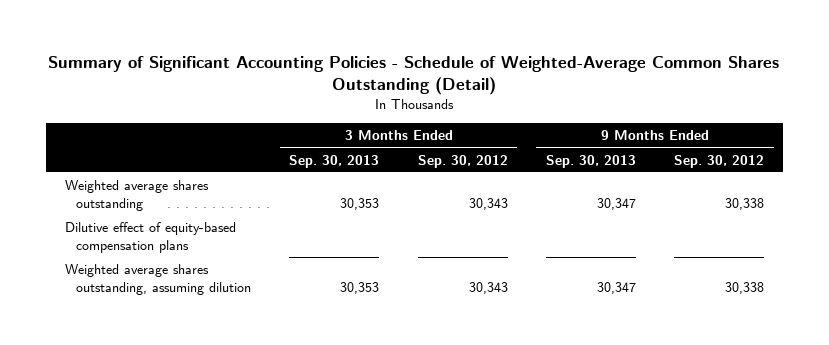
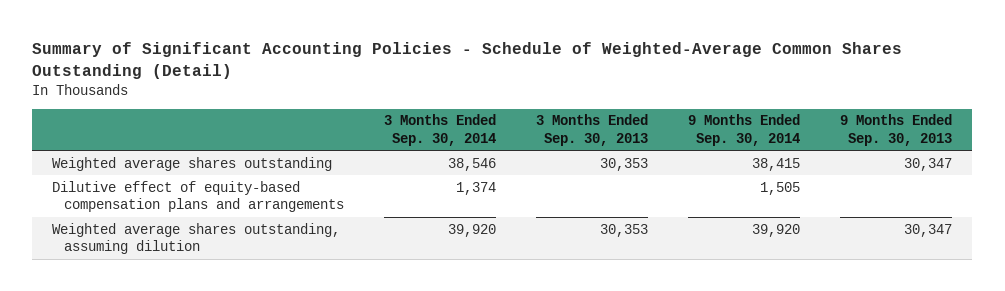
- | 3 Months Ended Sep. 30, 2013 | 3 Months Ended Sep. 30, 2012 | 9 Months Ended Sep. 30, 2013 | 9 Months Ended Sep. 30, 2012
+ | 3 Months Ended Sep. 30, 2014 | 3 Months Ended Sep. 30, 2013 | 9 Months Ended Sep. 30, 2014 | 9 Months Ended Sep. 30, 2013
- Dilutive effect of equity-based compensation plans
+ Dilutive effect of equity-based compensation plans and arrangements | 1,374 | | 1,505 |

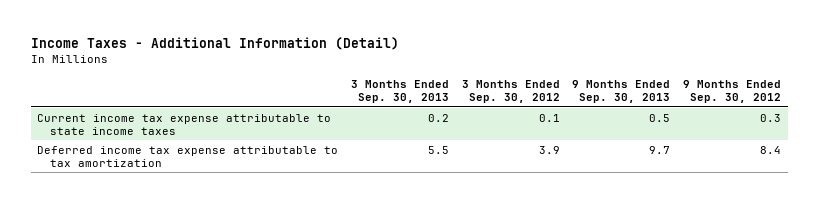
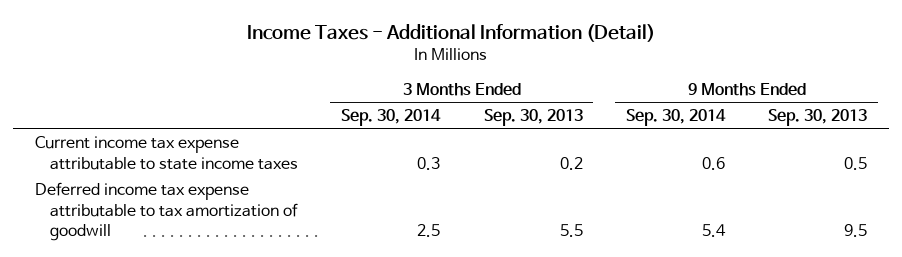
- | 3 Months Ended Sep. 30, 2013 | 3 Months Ended Sep. 30, 2012 | 9 Months Ended Sep. 30, 2013 | 9 Months Ended Sep. 30, 2012
+ | 3 Months Ended Sep. 30, 2014 | 3 Months Ended Sep. 30, 2013 | 9 Months Ended Sep. 30, 2014 | 9 Months Ended Sep. 30, 2013
- Deferred income tax expense attributable to tax amortization | 5.5 | 3.9 | 9.7 | 8.4
+ Deferred income tax expense attributable to tax amortization of goodwill | 2.5 | 5.5 | 5.4 | 9.5

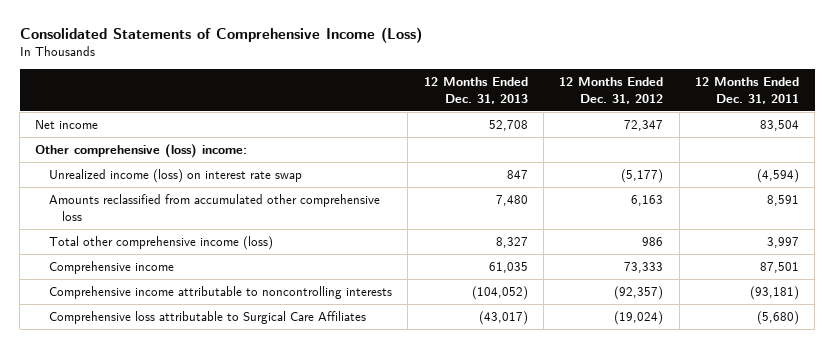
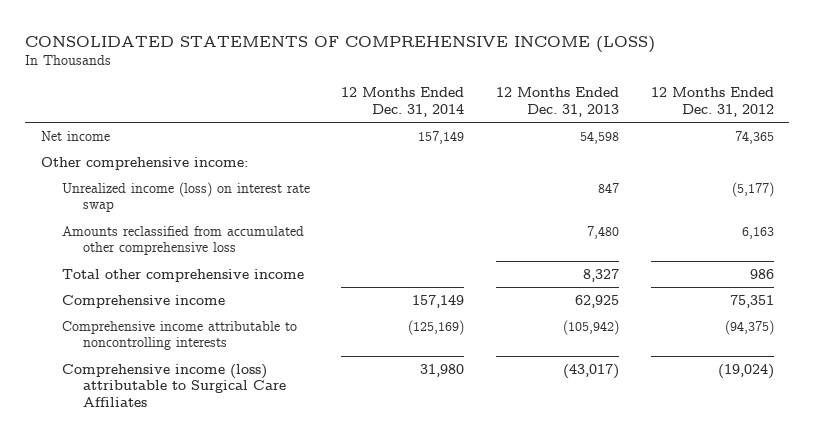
- Consolidated Statements of Comprehensive Income (Loss)
+ CONSOLIDATED STATEMENTS OF COMPREHENSIVE INCOME (LOSS)
- | 12 Months Ended Dec. 31, 2013 | 12 Months Ended Dec. 31, 2012 | 12 Months Ended Dec. 31, 2011
+ | 12 Months Ended Dec. 31, 2014 | 12 Months Ended Dec. 31, 2013 | 12 Months Ended Dec. 31, 2012
- Net income | 52,708 | 72,347 | 83,504
- Other comprehensive (loss) income:
+ Net income | 157,149 | 54,598 | 74,365
+ Other comprehensive income:
- Total other comprehensive income (loss) | 8,327 | 986 | 3,997
- Comprehensive income | 61,035 | 73,333 | 87,501
- Comprehensive income attributable to noncontrolling interests | (104,052) | (92,357) | (93,181)
- Comprehensive loss attributable to Surgical Care Affiliates | (43,017) | (19,024) | (5,680)
+ Total other comprehensive income | | 8,327 | 986
+ Comprehensive income | 157,149 | 62,925 | 75,351
+ Comprehensive income attributable to noncontrolling interests | (125,169) | (105,942) | (94,375)
+ Comprehensive income (loss) attributable to Surgical Care Affiliates | 31,980 | (43,017) | (19,024)

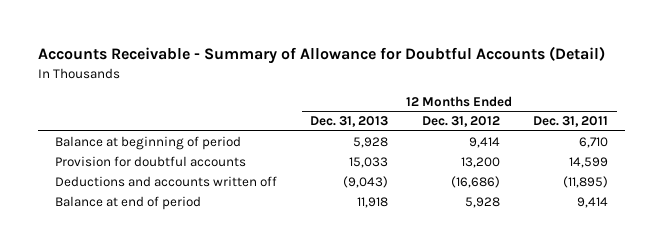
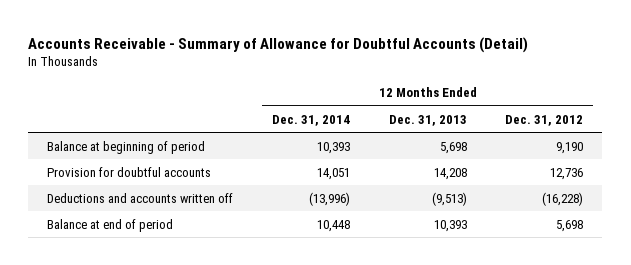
- | 12 Months Ended Dec. 31, 2013 | 12 Months Ended Dec. 31, 2012 | 12 Months Ended Dec. 31, 2011
+ | 12 Months Ended Dec. 31, 2014 | 12 Months Ended Dec. 31, 2013 | 12 Months Ended Dec. 31, 2012
- Balance at beginning of period | 5,928 | 9,414 | 6,710
- Provision for doubtful accounts | 15,033 | 13,200 | 14,599
- Deductions and accounts written off | (9,043) | (16,686) | (11,895)
- Balance at end of period | 11,918 | 5,928 | 9,414
+ Balance at beginning of period | 10,393 | 5,698 | 9,190
+ Provision for doubtful accounts | 14,051 | 14,208 | 12,736
+ Deductions and accounts written off | (13,996) | (9,513) | (16,228)
+ Balance at end of period | 10,448 | 10,393 | 5,698

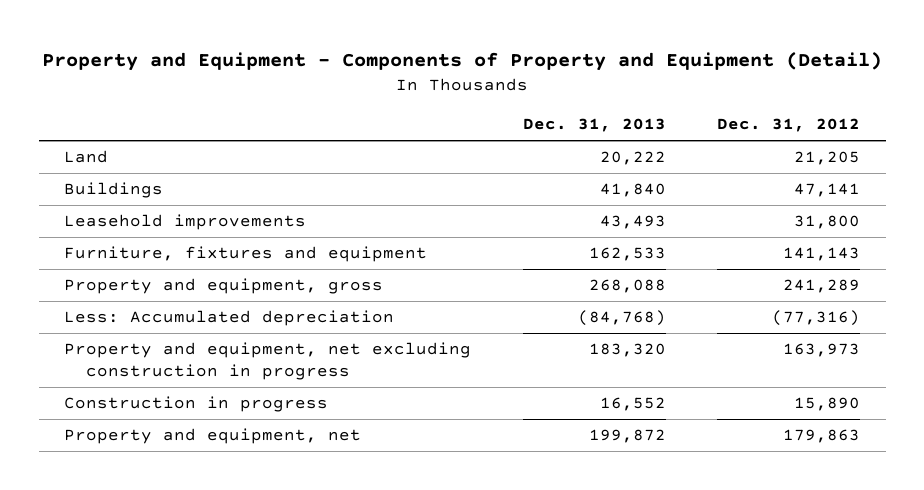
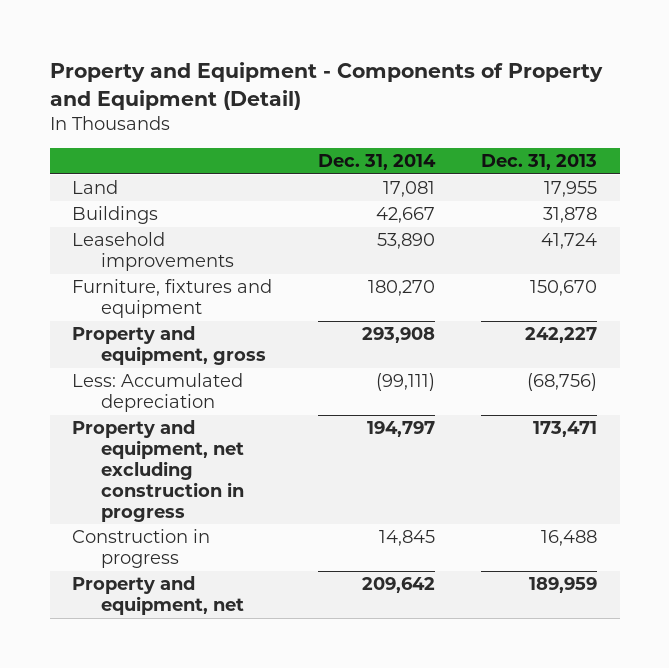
- | Dec. 31, 2013 | Dec. 31, 2012
+ | Dec. 31, 2014 | Dec. 31, 2013
- Land | 20,222 | 21,205
- Buildings | 41,840 | 47,141
- Leasehold improvements | 43,493 | 31,800
- Furniture, fixtures and equipment | 162,533 | 141,143
- Property and equipment, gross | 268,088 | 241,289
- Less: Accumulated depreciation | (84,768) | (77,316)
- Property and equipment, net excluding construction in progress | 183,320 | 163,973
- Construction in progress | 16,552 | 15,890
- Property and equipment, net | 199,872 | 179,863
+ Land | 17,081 | 17,955
+ Buildings | 42,667 | 31,878
+ Leasehold improvements | 53,890 | 41,724
+ Furniture, fixtures and equipment | 180,270 | 150,670
+ Property and equipment, gross | 293,908 | 242,227
+ Less: Accumulated depreciation | (99,111) | (68,756)
+ Property and equipment, net excluding construction in progress | 194,797 | 173,471
+ Construction in progress | 14,845 | 16,488
+ Property and equipment, net | 209,642 | 189,959

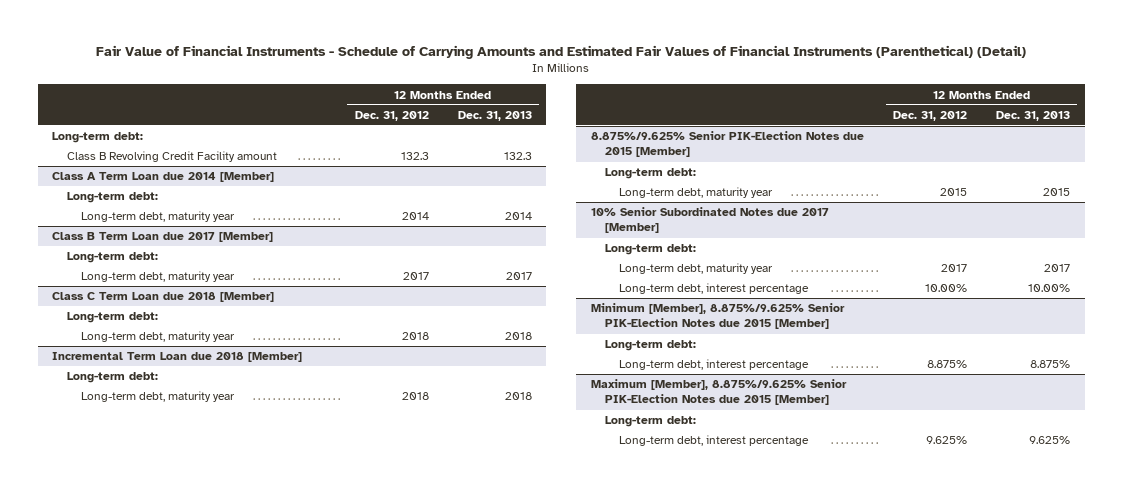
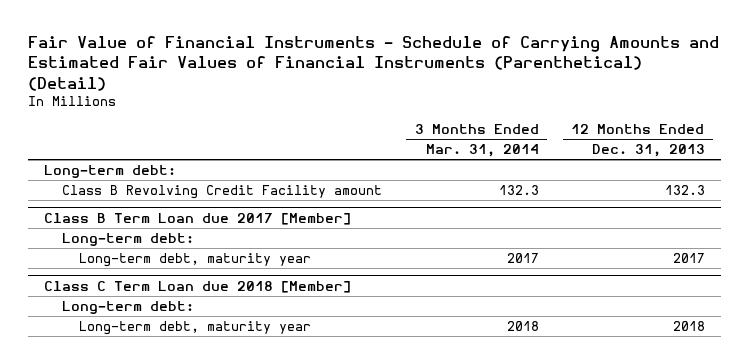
- | 12 Months Ended Dec. 31, 2012 | 12 Months Ended Dec. 31, 2013
+ | 3 Months Ended Mar. 31, 2014 | 12 Months Ended Dec. 31, 2013
- Class A Term Loan due 2014 [Member]
- Long-term debt:
- Long-term debt, maturity year | 2014 | 2014
- Incremental Term Loan due 2018 [Member]
- Long-term debt:
- Long-term debt, maturity year | 2018 | 2018
- 8.875%/9.625% Senior PIK-Election Notes due 2015 [Member]
- Long-term debt:
- Long-term debt, maturity year | 2015 | 2015
- 10% Senior Subordinated Notes due 2017 [Member]
- Long-term debt:
- Long-term debt, maturity year | 2017 | 2017
- Long-term debt, interest percentage | 10.00% | 10.00%
- Minimum [Member], 8.875%/9.625% Senior PIK-Election Notes due 2015 [Member]
- Long-term debt:
- Long-term debt, interest percentage | 8.875% | 8.875%
- Maximum [Member], 8.875%/9.625% Senior PIK-Election Notes due 2015 [Member]
- Long-term debt:
- Long-term debt, interest percentage | 9.625% | 9.625%

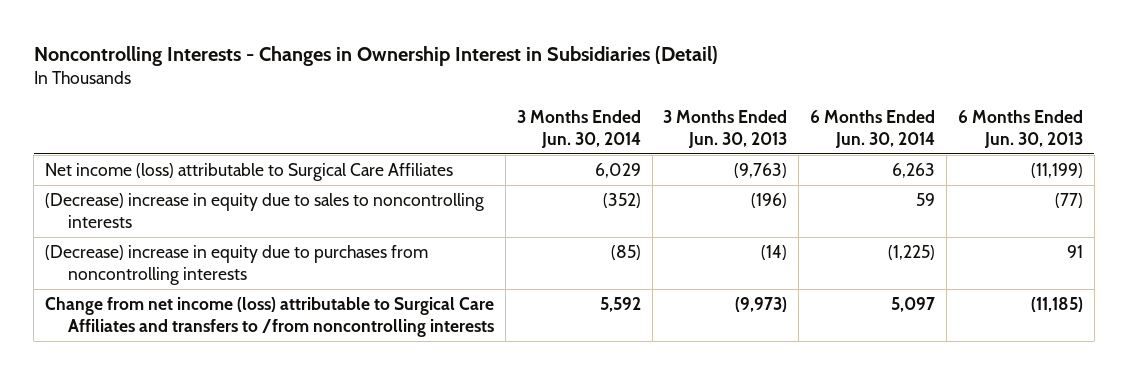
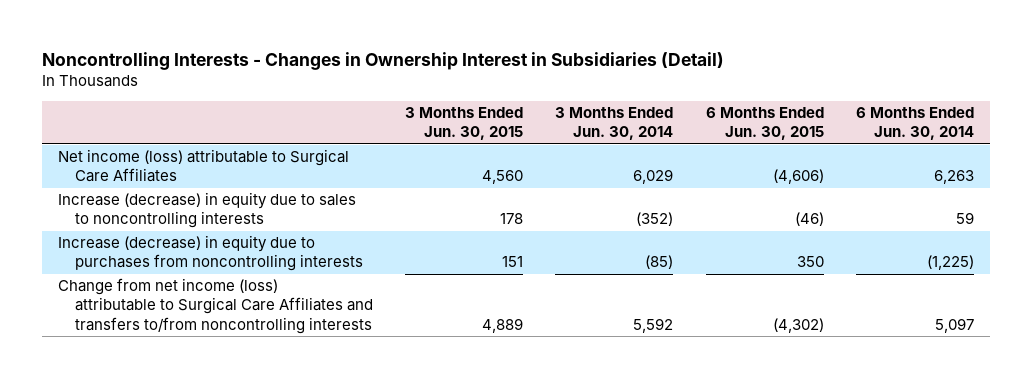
- | 3 Months Ended Jun. 30, 2014 | 3 Months Ended Jun. 30, 2013 | 6 Months Ended Jun. 30, 2014 | 6 Months Ended Jun. 30, 2013
+ | 3 Months Ended Jun. 30, 2015 | 3 Months Ended Jun. 30, 2014 | 6 Months Ended Jun. 30, 2015 | 6 Months Ended Jun. 30, 2014
- (Decrease) increase in equity due to sales to noncontrolling interests | (352) | (196) | 59 | (77)
- (Decrease) increase in equity due to purchases from noncontrolling interests | (85) | (14) | (1,225) | 91
- Change from net income (loss) attributable to Surgical Care Affiliates and transfers to /from noncontrolling interests | 5,592 | (9,973) | 5,097 | (11,185)
+ Increase (decrease) in equity due to sales to noncontrolling interests | 178 | (352) | (46) | 59
+ Increase (decrease) in equity due to purchases from noncontrolling interests | 151 | (85) | 350 | (1,225)
+ Change from net income (loss) attributable to Surgical Care Affiliates and transfers to/from noncontrolling interests | 4,889 | 5,592 | (4,302) | 5,097

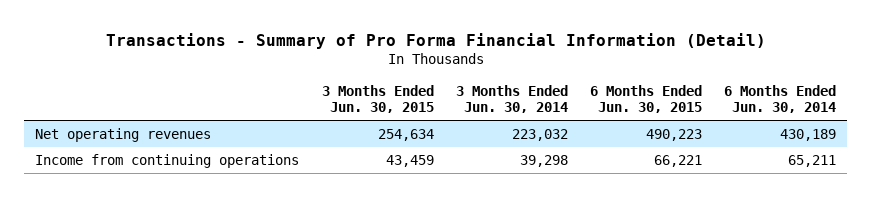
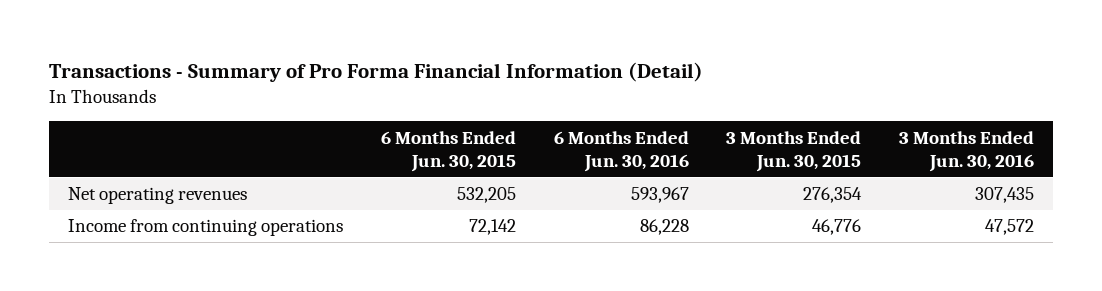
- | 3 Months Ended Jun. 30, 2015 | 3 Months Ended Jun. 30, 2014 | 6 Months Ended Jun. 30, 2015 | 6 Months Ended Jun. 30, 2014
+ | 6 Months Ended Jun. 30, 2015 | 6 Months Ended Jun. 30, 2016 | 3 Months Ended Jun. 30, 2015 | 3 Months Ended Jun. 30, 2016
- Net operating revenues | 254,634 | 223,032 | 490,223 | 430,189
- Income from continuing operations | 43,459 | 39,298 | 66,221 | 65,211
+ Net operating revenues | 532,205 | 593,967 | 276,354 | 307,435
+ Income from continuing operations | 72,142 | 86,228 | 46,776 | 47,572

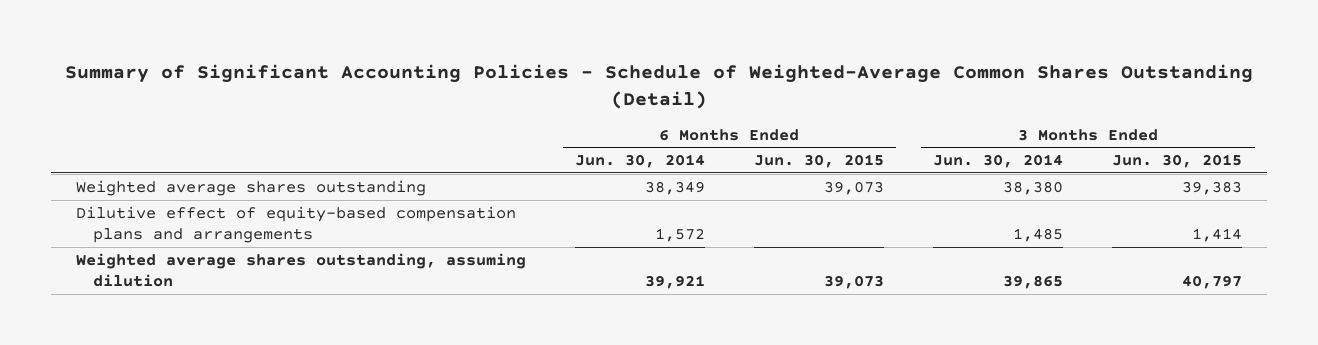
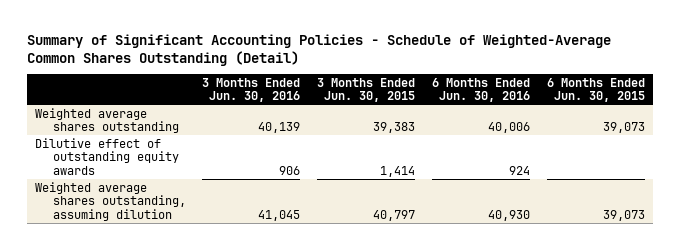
- | 6 Months Ended Jun. 30, 2014 | 6 Months Ended Jun. 30, 2015 | 3 Months Ended Jun. 30, 2014 | 3 Months Ended Jun. 30, 2015
+ | 3 Months Ended Jun. 30, 2016 | 3 Months Ended Jun. 30, 2015 | 6 Months Ended Jun. 30, 2016 | 6 Months Ended Jun. 30, 2015
- Dilutive effect of equity-based compensation plans and arrangements | 1,572 | | 1,485 | 1,414
+ Dilutive effect of outstanding equity awards | 906 | 1,414 | 924 |

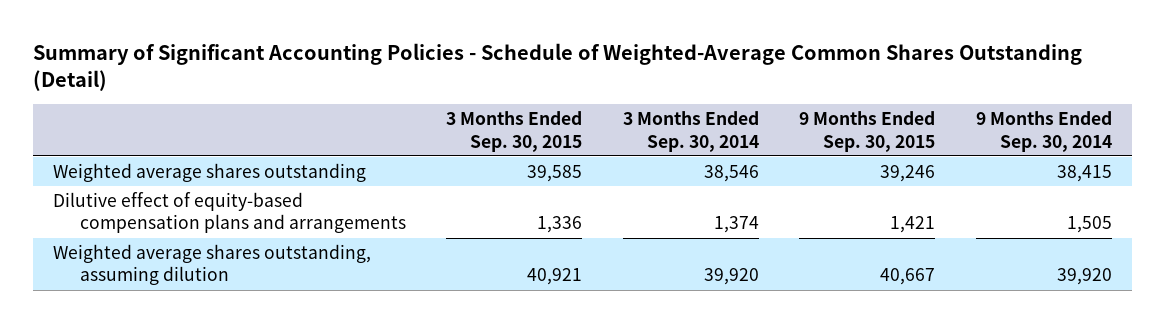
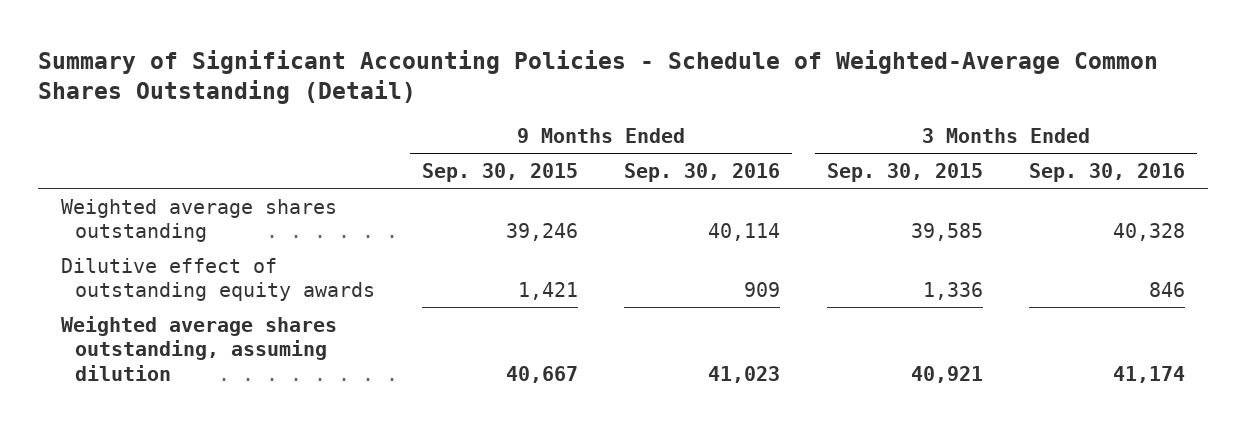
- | 3 Months Ended Sep. 30, 2015 | 3 Months Ended Sep. 30, 2014 | 9 Months Ended Sep. 30, 2015 | 9 Months Ended Sep. 30, 2014
+ | 9 Months Ended Sep. 30, 2015 | 9 Months Ended Sep. 30, 2016 | 3 Months Ended Sep. 30, 2015 | 3 Months Ended Sep. 30, 2016
- Dilutive effect of equity-based compensation plans and arrangements | 1,336 | 1,374 | 1,421 | 1,505
+ Dilutive effect of outstanding equity awards | 1,421 | 909 | 1,336 | 846

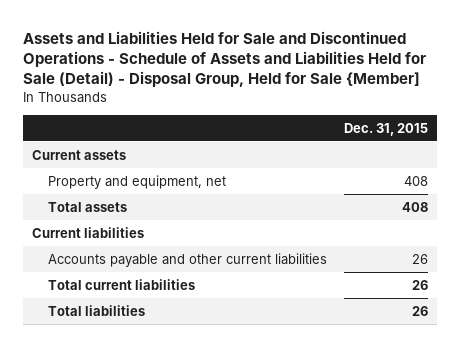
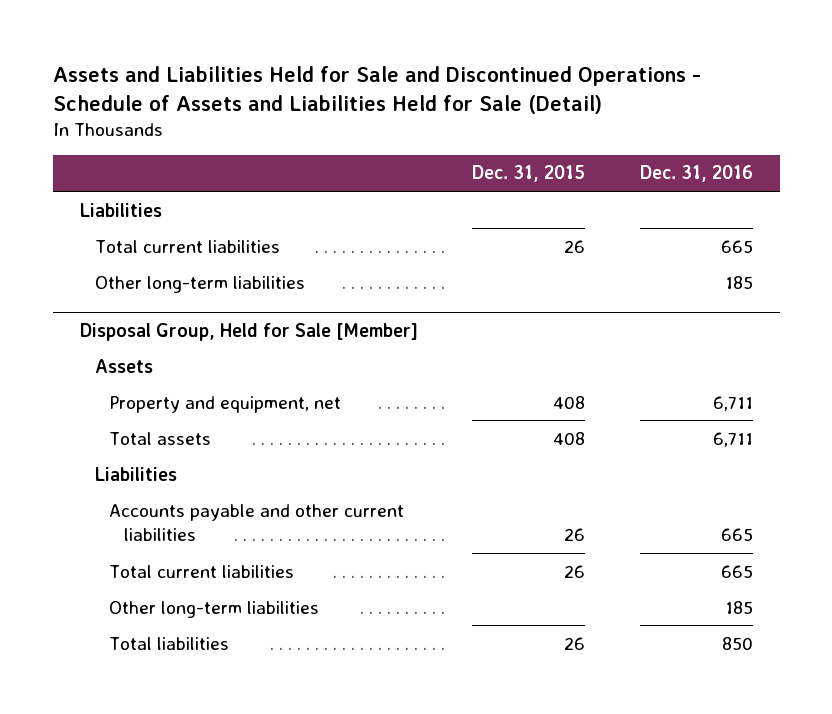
- Assets and Liabilities Held for Sale and Discontinued Operations - Schedule of Assets and Liabilities Held for Sale (Detail) - Disposal Group, Held for Sale {Member]
+ Assets and Liabilities Held for Sale and Discontinued Operations - Schedule of Assets and Liabilities Held for Sale (Detail)
- | Dec. 31, 2015
+ | Dec. 31, 2015 | Dec. 31, 2016
- Current assets
+ Liabilities
+ Total current liabilities | 26 | 665
+ Other long-term liabilities | | 185
+ Disposal Group, Held for Sale [Member]
+ Assets
- Current liabilities
+ Liabilities
+ Other long-term liabilities | | 185

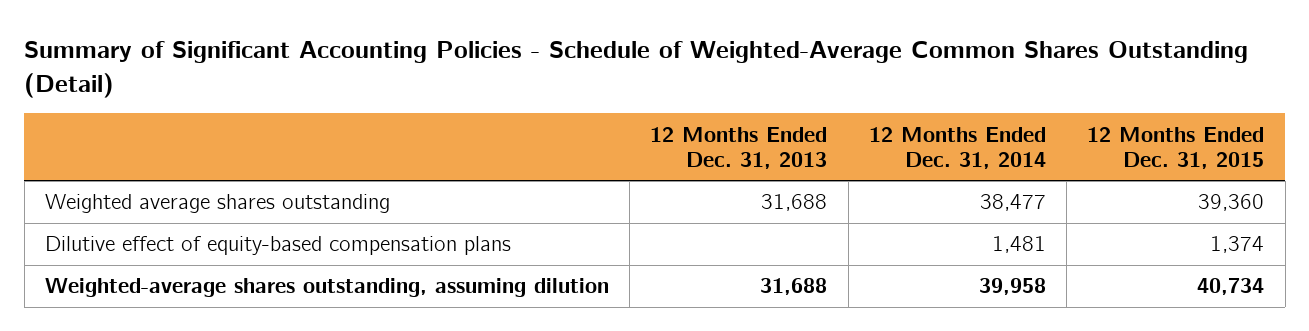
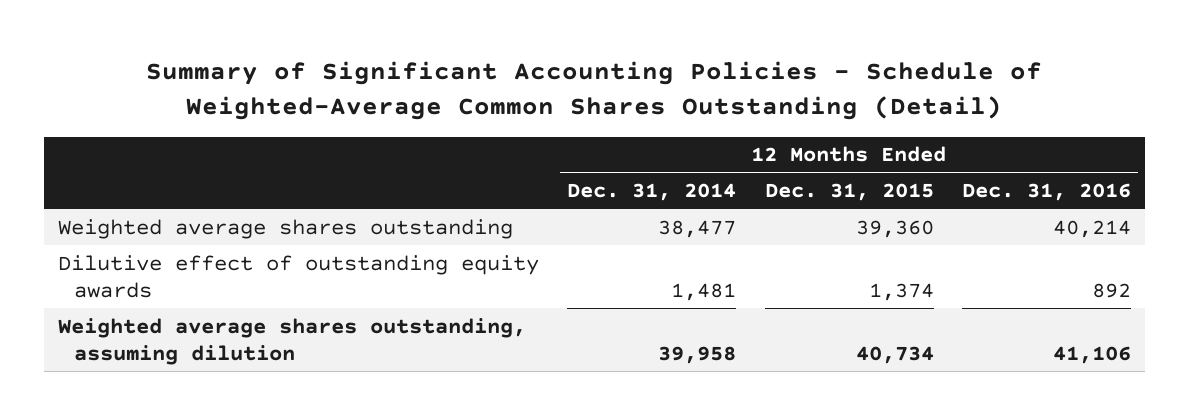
- | 12 Months Ended Dec. 31, 2013 | 12 Months Ended Dec. 31, 2014 | 12 Months Ended Dec. 31, 2015
+ | 12 Months Ended Dec. 31, 2014 | 12 Months Ended Dec. 31, 2015 | 12 Months Ended Dec. 31, 2016
- Dilutive effect of equity-based compensation plans | | 1,481 | 1,374
- Weighted-average shares outstanding, assuming dilution | 31,688 | 39,958 | 40,734
+ Dilutive effect of outstanding equity awards | 1,481 | 1,374 | 892
+ Weighted average shares outstanding, assuming dilution | 39,958 | 40,734 | 41,106

